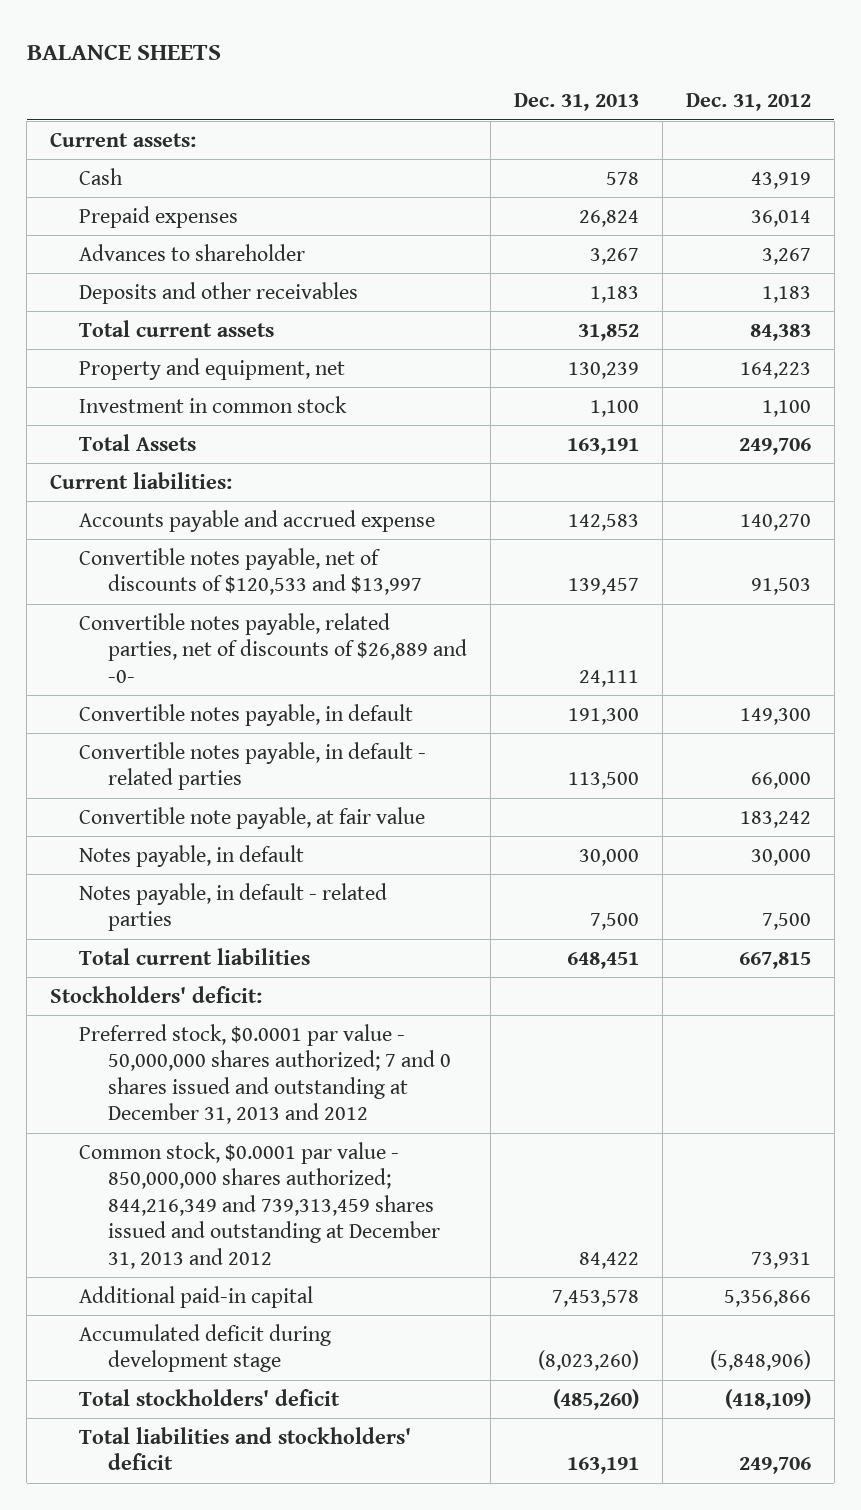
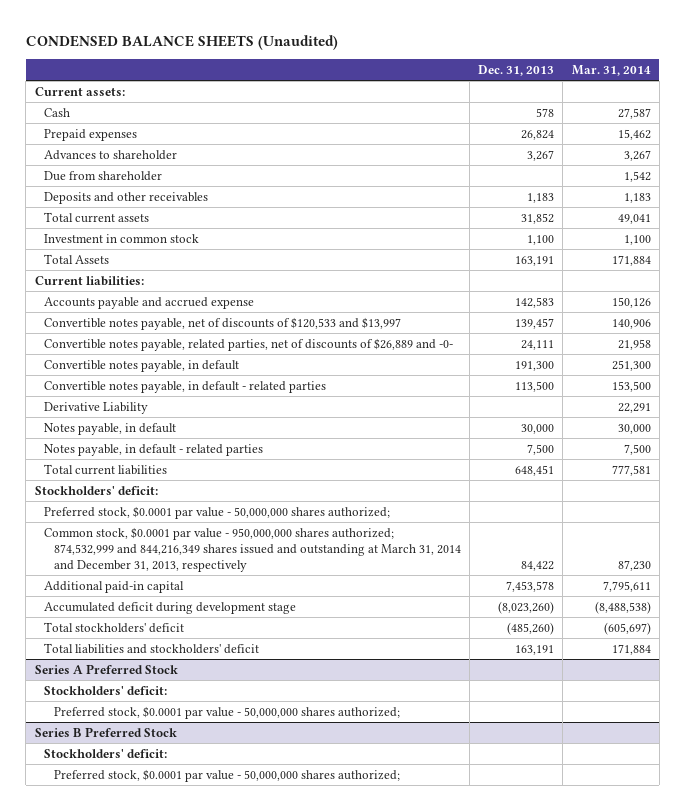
- BALANCE SHEETS
+ CONDENSED BALANCE SHEETS (Unaudited)
- | Dec. 31, 2013 | Dec. 31, 2012
+ | Dec. 31, 2013 | Mar. 31, 2014
+ Due from shareholder | | 1,542
- Property and equipment, net | 130,239 | 164,223
- Convertible note payable, at fair value | | 183,242
+ Derivative Liability | | 22,291
- Preferred stock, $0.0001 par value - 50,000,000 shares authorized; 7 and 0 shares issued and outstanding at December 31, 2013 and 2012
- Common stock, $0.0001 par value - 850,000,000 shares authorized; 844,216,349 and 739,313,459 shares issued and outstanding at December 31, 2013 and 2012 | 84,422 | 73,931
+ Preferred stock, $0.0001 par value - 50,000,000 shares authorized;
+ Common stock, $0.0001 par value - 950,000,000 shares authorized; 874,532,999 and 844,216,349 shares issued and outstanding at March 31, 2014 and December 31, 2013, respectively | 84,422 | 87,230
+ Series A Preferred Stock
+ Stockholders' deficit:
+ Preferred stock, $0.0001 par value - 50,000,000 shares authorized;
+ Series B Preferred Stock
+ Stockholders' deficit:
+ Preferred stock, $0.0001 par value - 50,000,000 shares authorized;

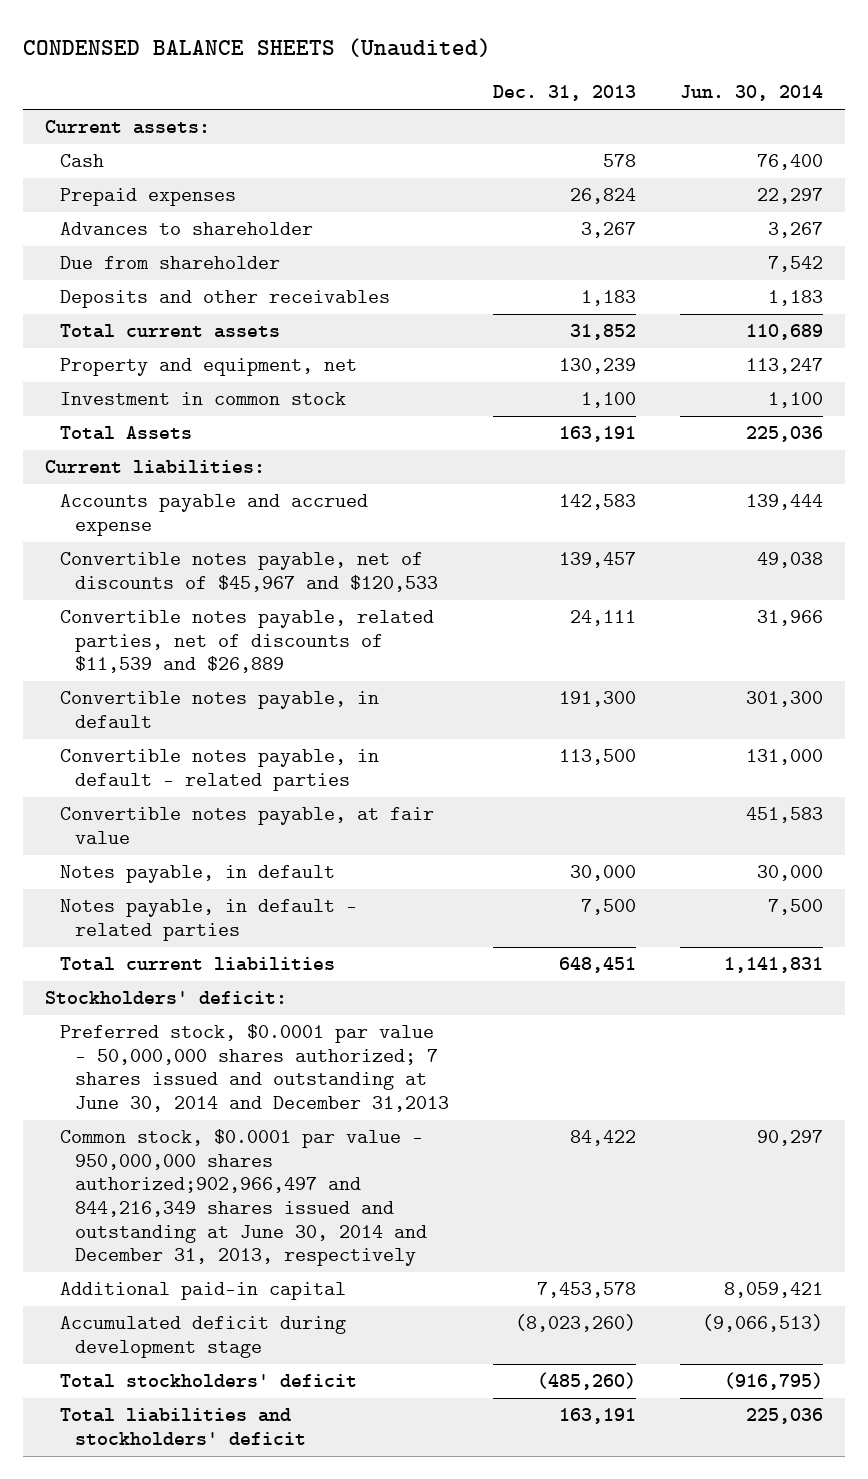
- | Dec. 31, 2013 | Mar. 31, 2014
+ | Dec. 31, 2013 | Jun. 30, 2014
+ Property and equipment, net | 130,239 | 113,247
- Convertible notes payable, net of discounts of $120,533 and $13,997 | 139,457 | 140,906
- Convertible notes payable, related parties, net of discounts of $26,889 and -0- | 24,111 | 21,958
+ Convertible notes payable, net of discounts of $45,967 and $120,533 | 139,457 | 49,038
+ Convertible notes payable, related parties, net of discounts of $11,539 and $26,889 | 24,111 | 31,966
- Derivative Liability | | 22,291
+ Convertible notes payable, at fair value | | 451,583
- Preferred stock, $0.0001 par value - 50,000,000 shares authorized;
- Common stock, $0.0001 par value - 950,000,000 shares authorized; 874,532,999 and 844,216,349 shares issued and outstanding at March 31, 2014 and December 31, 2013, respectively | 84,422 | 87,230
+ Preferred stock, $0.0001 par value - 50,000,000 shares authorized; 7 shares issued and outstanding at June 30, 2014 and December 31,2013
+ Common stock, $0.0001 par value - 950,000,000 shares authorized;902,966,497 and 844,216,349 shares issued and outstanding at June 30, 2014 and December 31, 2013, respectively | 84,422 | 90,297
- Series A Preferred Stock
- Stockholders' deficit:
- Preferred stock, $0.0001 par value - 50,000,000 shares authorized;
- Series B Preferred Stock
- Stockholders' deficit:
- Preferred stock, $0.0001 par value - 50,000,000 shares authorized;

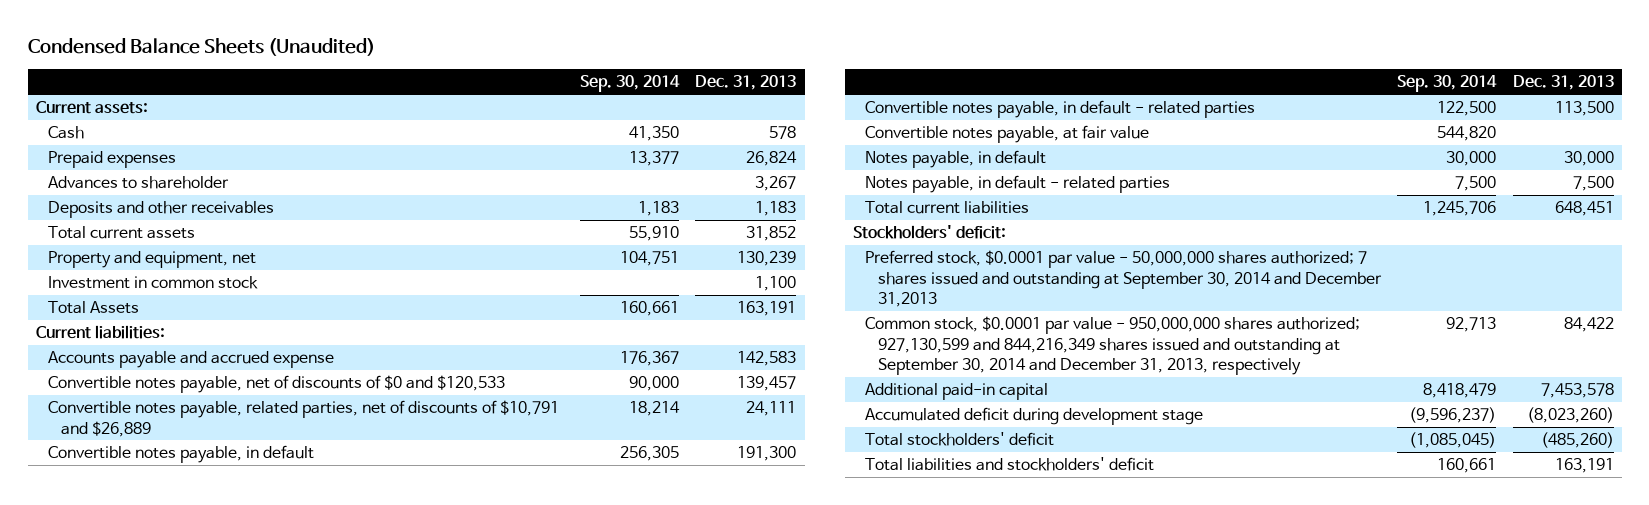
- CONDENSED BALANCE SHEETS (Unaudited)
+ Condensed Balance Sheets (Unaudited)
- | Dec. 31, 2013 | Jun. 30, 2014
+ | Sep. 30, 2014 | Dec. 31, 2013
- Due from shareholder | | 7,542
- Convertible notes payable, net of discounts of $45,967 and $120,533 | 139,457 | 49,038
- Convertible notes payable, related parties, net of discounts of $11,539 and $26,889 | 24,111 | 31,966
+ Convertible notes payable, net of discounts of $0 and $120,533 | 90,000 | 139,457
+ Convertible notes payable, related parties, net of discounts of $10,791 and $26,889 | 18,214 | 24,111
- Preferred stock, $0.0001 par value - 50,000,000 shares authorized; 7 shares issued and outstanding at June 30, 2014 and December 31,2013
- Common stock, $0.0001 par value - 950,000,000 shares authorized;902,966,497 and 844,216,349 shares issued and outstanding at June 30, 2014 and December 31, 2013, respectively | 84,422 | 90,297
+ Preferred stock, $0.0001 par value - 50,000,000 shares authorized; 7 shares issued and outstanding at September 30, 2014 and December 31,2013
+ Common stock, $0.0001 par value - 950,000,000 shares authorized; 927,130,599 and 844,216,349 shares issued and outstanding at September 30, 2014 and December 31, 2013, respectively | 92,713 | 84,422

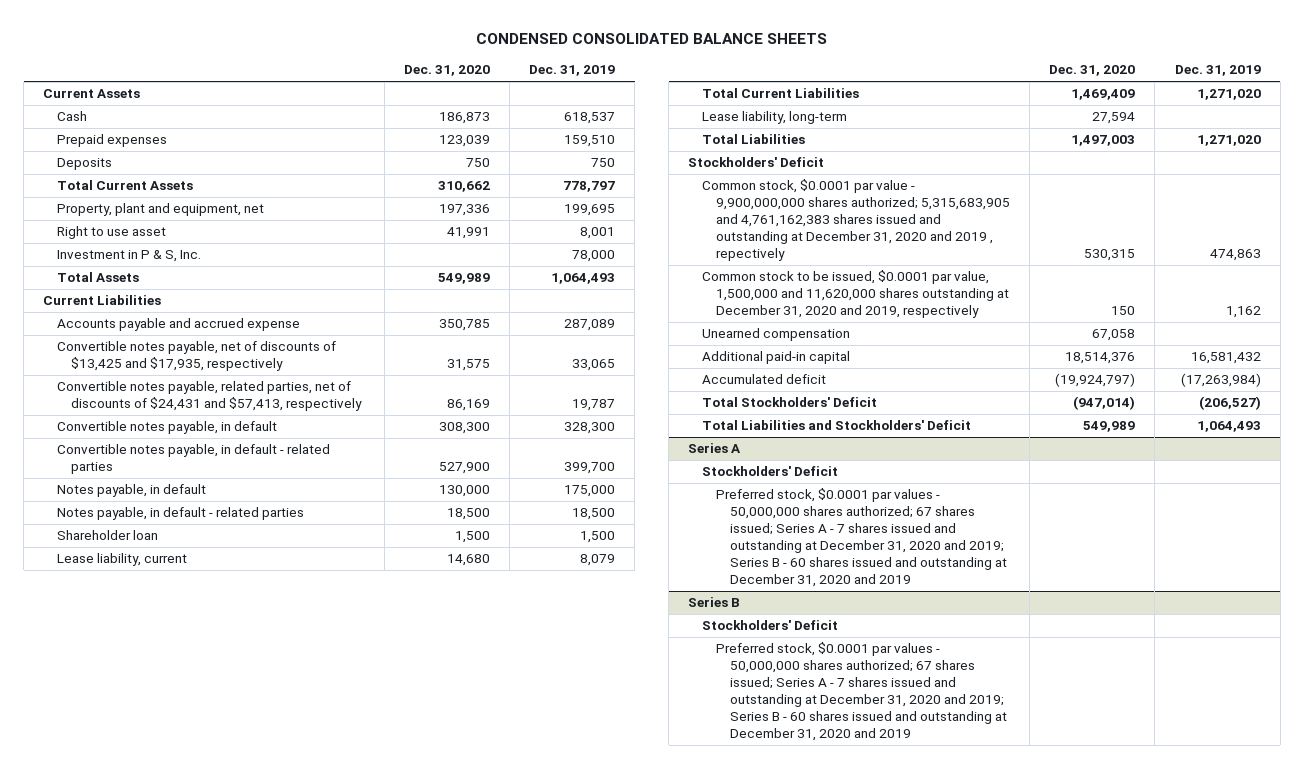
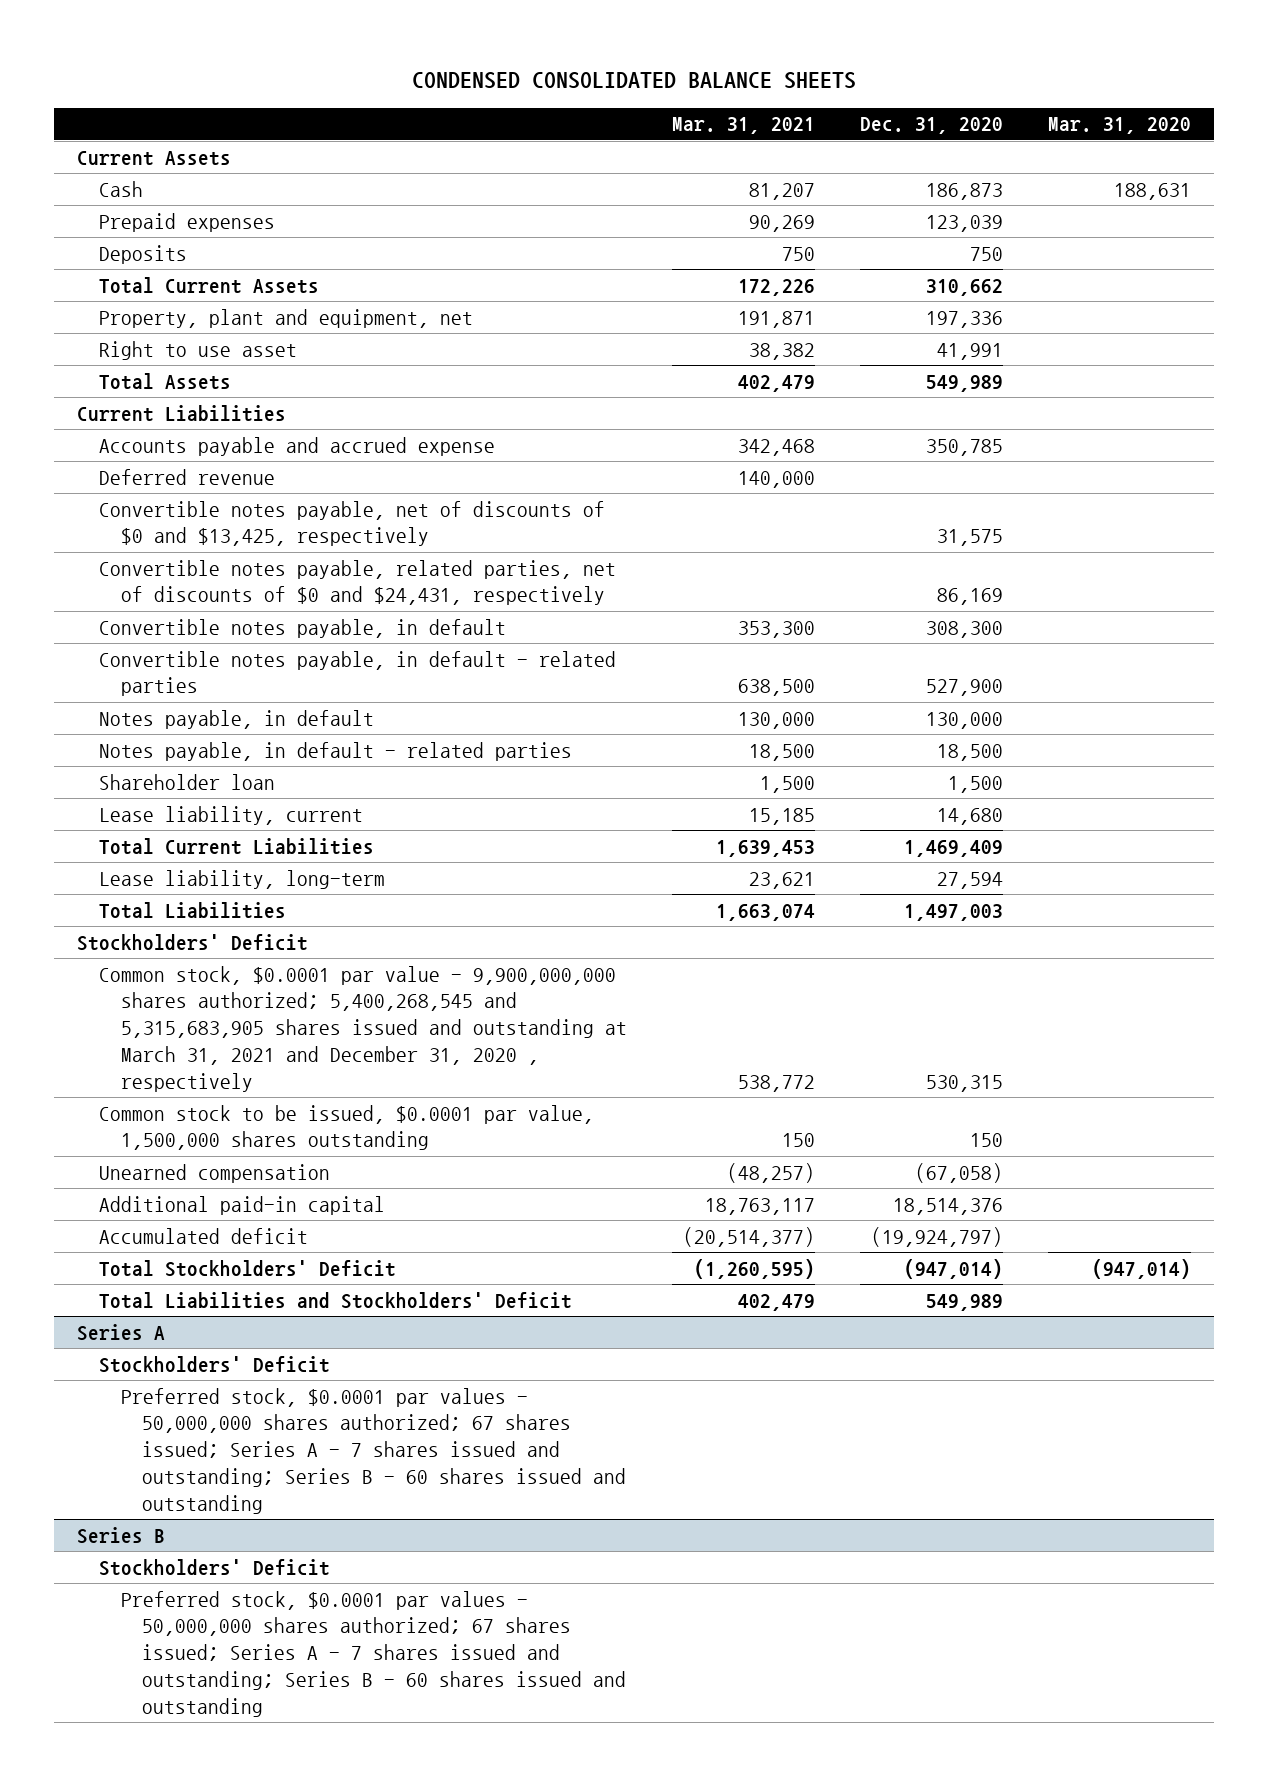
- | Dec. 31, 2020 | Dec. 31, 2019
+ | Mar. 31, 2021 | Dec. 31, 2020 | Mar. 31, 2020
- Investment in P & S, Inc. | | 78,000
- Convertible notes payable, net of discounts of $13,425 and $17,935, respectively | 31,575 | 33,065
- Convertible notes payable, related parties, net of discounts of $24,431 and $57,413, respectively | 86,169 | 19,787
+ Deferred revenue | 140,000 | |
+ Convertible notes payable, net of discounts of $0 and $13,425, respectively | | 31,575 |
+ Convertible notes payable, related parties, net of discounts of $0 and $24,431, respectively | | 86,169 |
- Common stock, $0.0001 par value - 9,900,000,000 shares authorized; 5,315,683,905 and 4,761,162,383 shares issued and outstanding at December 31, 2020 and 2019 , repectively | 530,315 | 474,863
- Common stock to be issued, $0.0001 par value, 1,500,000 and 11,620,000 shares outstanding at December 31, 2020 and 2019, respectively | 150 | 1,162
- Unearned compensation | 67,058 |
+ Common stock, $0.0001 par value - 9,900,000,000 shares authorized; 5,400,268,545 and 5,315,683,905 shares issued and outstanding at March 31, 2021 and December 31, 2020 , respectively | 538,772 | 530,315 |
+ Common stock to be issued, $0.0001 par value, 1,500,000 shares outstanding | 150 | 150 |
+ Unearned compensation | (48,257) | (67,058) |
@ Series A
- Preferred stock, $0.0001 par values - 50,000,000 shares authorized; 67 shares issued; Series A - 7 shares issued and outstanding at December 31, 2020 and 2019; Series B - 60 shares issued and outstanding at December 31, 2020 and 2019
+ Preferred stock, $0.0001 par values - 50,000,000 shares authorized; 67 shares issued; Series A - 7 shares issued and outstanding; Series B - 60 shares issued and outstanding
@ Series B
- Preferred stock, $0.0001 par values - 50,000,000 shares authorized; 67 shares issued; Series A - 7 shares issued and outstanding at December 31, 2020 and 2019; Series B - 60 shares issued and outstanding at December 31, 2020 and 2019
+ Preferred stock, $0.0001 par values - 50,000,000 shares authorized; 67 shares issued; Series A - 7 shares issued and outstanding; Series B - 60 shares issued and outstanding

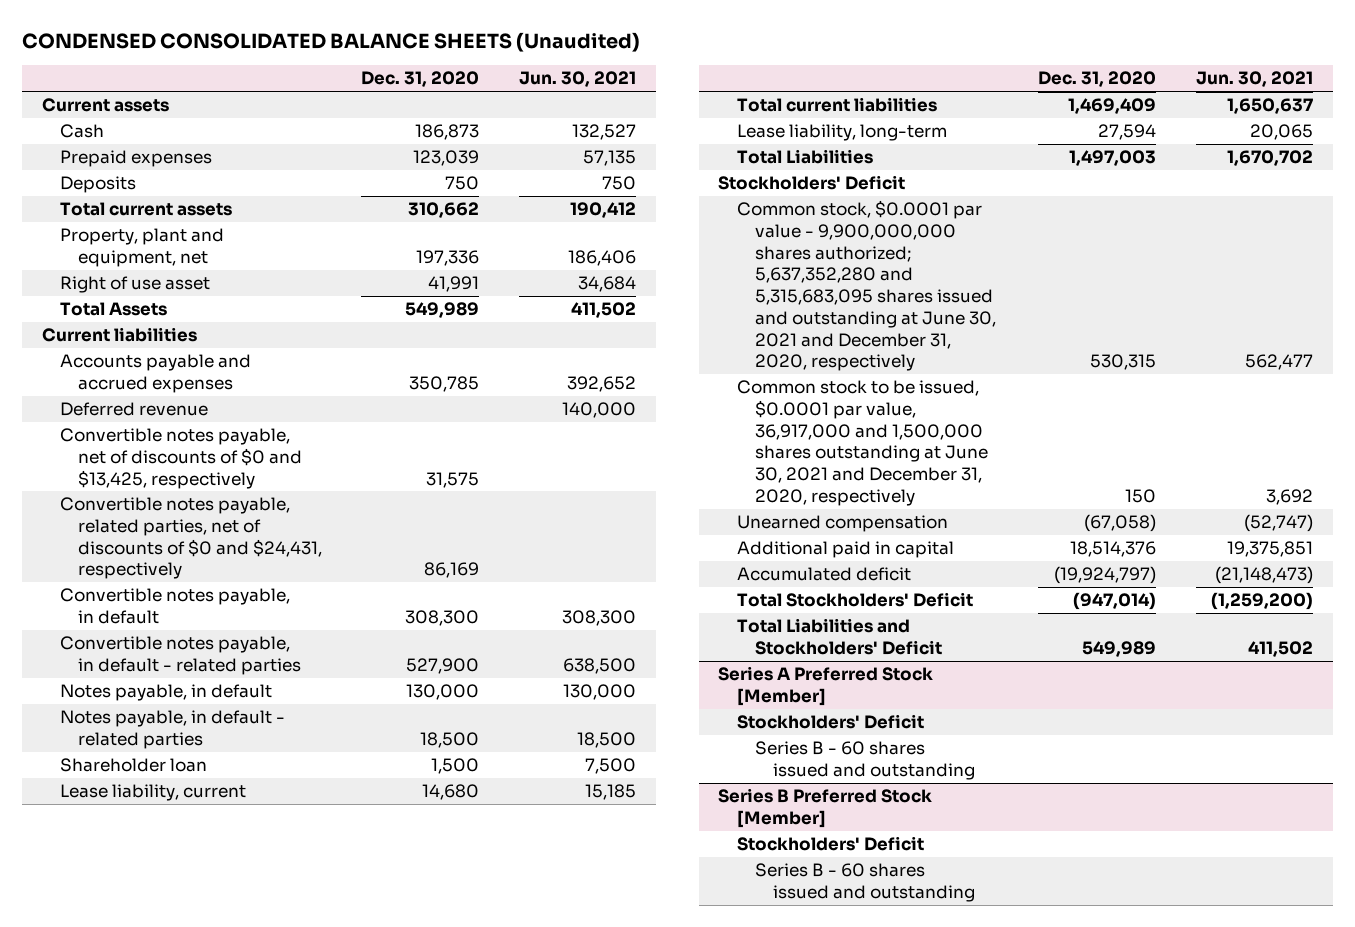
- CONDENSED CONSOLIDATED BALANCE SHEETS
+ CONDENSED CONSOLIDATED BALANCE SHEETS (Unaudited)
- | Mar. 31, 2021 | Dec. 31, 2020 | Mar. 31, 2020
+ | Dec. 31, 2020 | Jun. 30, 2021
- Current Assets
+ Current assets
- Total Current Assets | 172,226 | 310,662 |
+ Total current assets | 310,662 | 190,412
- Right to use asset | 38,382 | 41,991 |
+ Right of use asset | 41,991 | 34,684
- Current Liabilities
- Accounts payable and accrued expense | 342,468 | 350,785 |
+ Current liabilities
+ Accounts payable and accrued expenses | 350,785 | 392,652
- Total Current Liabilities | 1,639,453 | 1,469,409 |
+ Total current liabilities | 1,469,409 | 1,650,637
- Common stock, $0.0001 par value - 9,900,000,000 shares authorized; 5,400,268,545 and 5,315,683,905 shares issued and outstanding at March 31, 2021 and December 31, 2020 , respectively | 538,772 | 530,315 |
- Common stock to be issued, $0.0001 par value, 1,500,000 shares outstanding | 150 | 150 |
+ Common stock, $0.0001 par value - 9,900,000,000 shares authorized; 5,637,352,280 and 5,315,683,095 shares issued and outstanding at June 30, 2021 and December 31, 2020, respectively | 530,315 | 562,477
+ Common stock to be issued, $0.0001 par value, 36,917,000 and 1,500,000 shares outstanding at June 30, 2021 and December 31, 2020, respectively | 150 | 3,692
- Additional paid-in capital | 18,763,117 | 18,514,376 |
+ Additional paid in capital | 18,514,376 | 19,375,851
- Series A
+ Series A Preferred Stock [Member]
- Preferred stock, $0.0001 par values - 50,000,000 shares authorized; 67 shares issued; Series A - 7 shares issued and outstanding; Series B - 60 shares issued and outstanding
- Series B
+ Series B - 60 shares issued and outstanding
+ Series B Preferred Stock [Member]
- Preferred stock, $0.0001 par values - 50,000,000 shares authorized; 67 shares issued; Series A - 7 shares issued and outstanding; Series B - 60 shares issued and outstanding
+ Series B - 60 shares issued and outstanding

